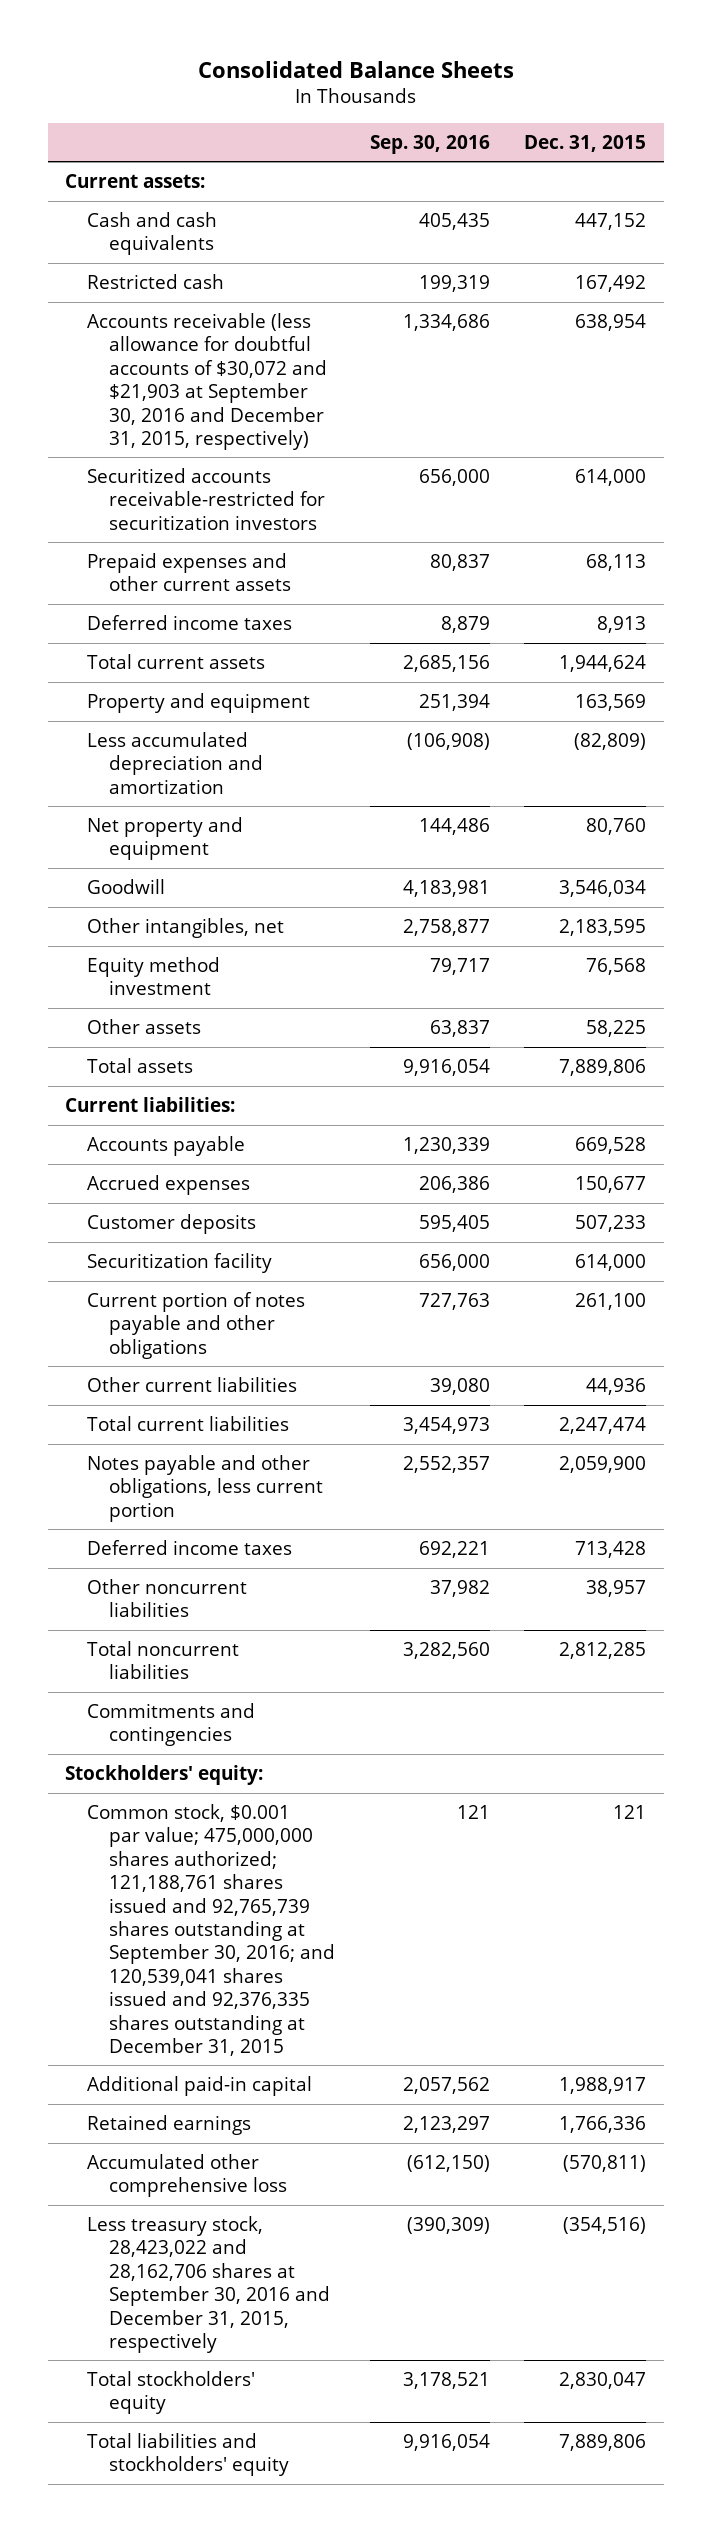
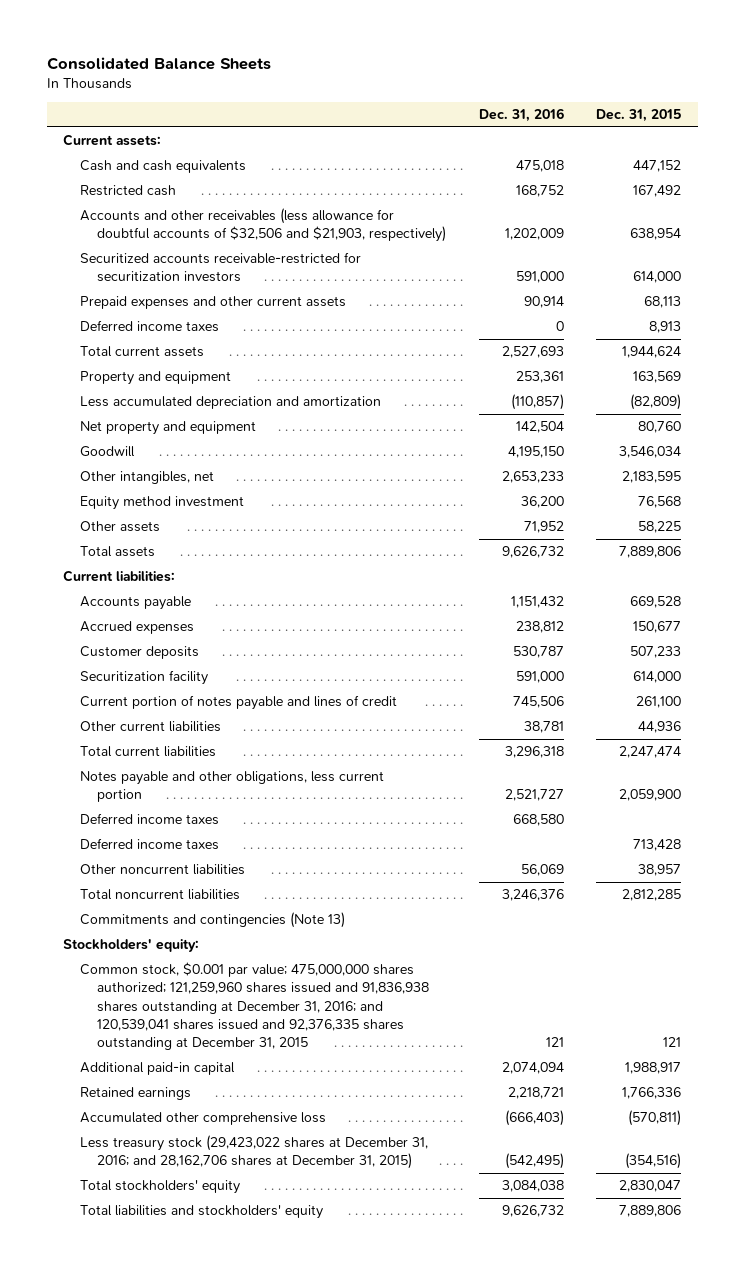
- | Sep. 30, 2016 | Dec. 31, 2015
+ | Dec. 31, 2016 | Dec. 31, 2015
- Accounts receivable (less allowance for doubtful accounts of $30,072 and $21,903 at September 30, 2016 and December 31, 2015, respectively) | 1,334,686 | 638,954
+ Accounts and other receivables (less allowance for doubtful accounts of $32,506 and $21,903, respectively) | 1,202,009 | 638,954
- Current portion of notes payable and other obligations | 727,763 | 261,100
+ Current portion of notes payable and lines of credit | 745,506 | 261,100
+ Deferred income taxes | 668,580 |
- Commitments and contingencies
+ Commitments and contingencies (Note 13)
- Common stock, $0.001 par value; 475,000,000 shares authorized; 121,188,761 shares issued and 92,765,739 shares outstanding at September 30, 2016; and 120,539,041 shares issued and 92,376,335 shares outstanding at December 31, 2015 | 121 | 121
+ Common stock, $0.001 par value; 475,000,000 shares authorized; 121,259,960 shares issued and 91,836,938 shares outstanding at December 31, 2016; and 120,539,041 shares issued and 92,376,335 shares outstanding at December 31, 2015 | 121 | 121
- Less treasury stock, 28,423,022 and 28,162,706 shares at September 30, 2016 and December 31, 2015, respectively | (390,309) | (354,516)
+ Less treasury stock (29,423,022 shares at December 31, 2016; and 28,162,706 shares at December 31, 2015) | (542,495) | (354,516)

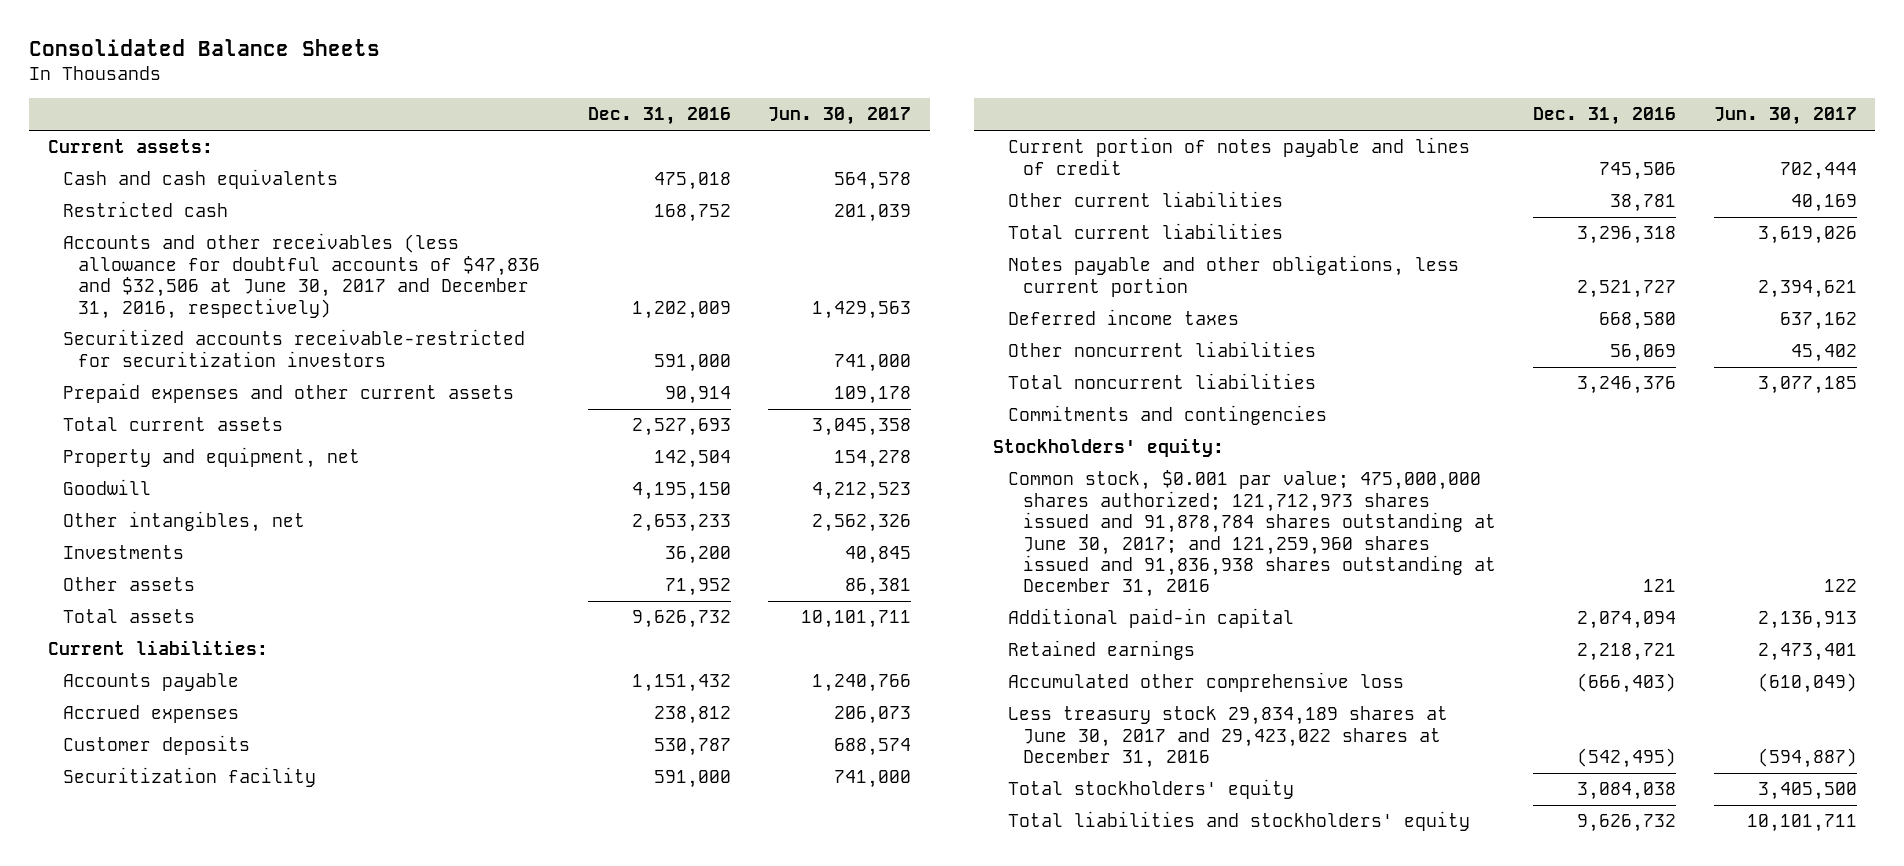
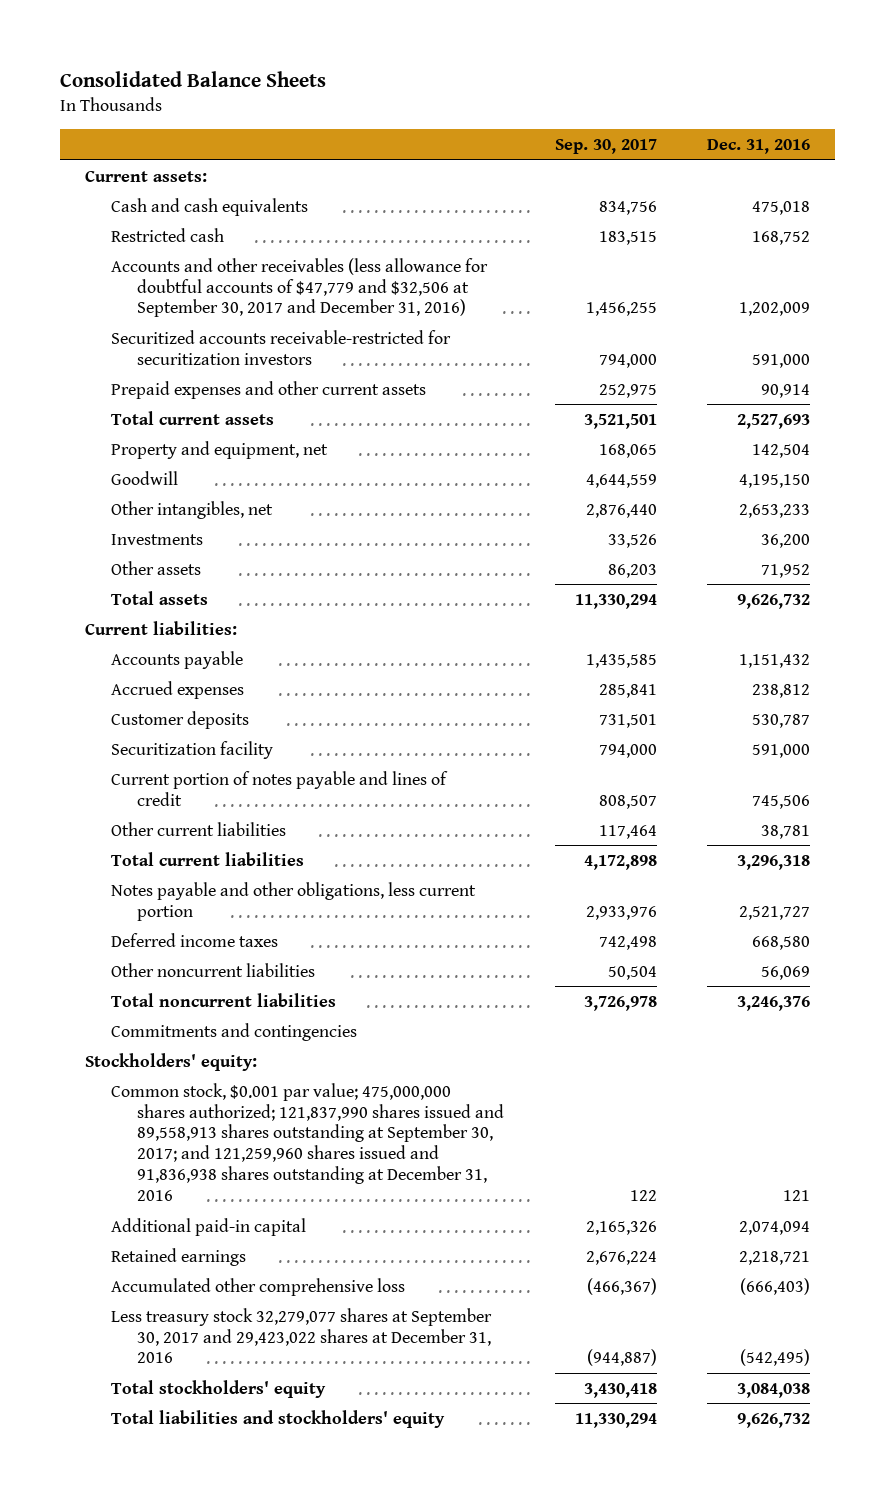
- | Dec. 31, 2016 | Jun. 30, 2017
+ | Sep. 30, 2017 | Dec. 31, 2016
- Accounts and other receivables (less allowance for doubtful accounts of $47,836 and $32,506 at June 30, 2017 and December 31, 2016, respectively) | 1,202,009 | 1,429,563
+ Accounts and other receivables (less allowance for doubtful accounts of $47,779 and $32,506 at September 30, 2017 and December 31, 2016) | 1,456,255 | 1,202,009
- Common stock, $0.001 par value; 475,000,000 shares authorized; 121,712,973 shares issued and 91,878,784 shares outstanding at June 30, 2017; and 121,259,960 shares issued and 91,836,938 shares outstanding at December 31, 2016 | 121 | 122
+ Common stock, $0.001 par value; 475,000,000 shares authorized; 121,837,990 shares issued and 89,558,913 shares outstanding at September 30, 2017; and 121,259,960 shares issued and 91,836,938 shares outstanding at December 31, 2016 | 122 | 121
- Less treasury stock 29,834,189 shares at June 30, 2017 and 29,423,022 shares at December 31, 2016 | (542,495) | (594,887)
+ Less treasury stock 32,279,077 shares at September 30, 2017 and 29,423,022 shares at December 31, 2016 | (944,887) | (542,495)

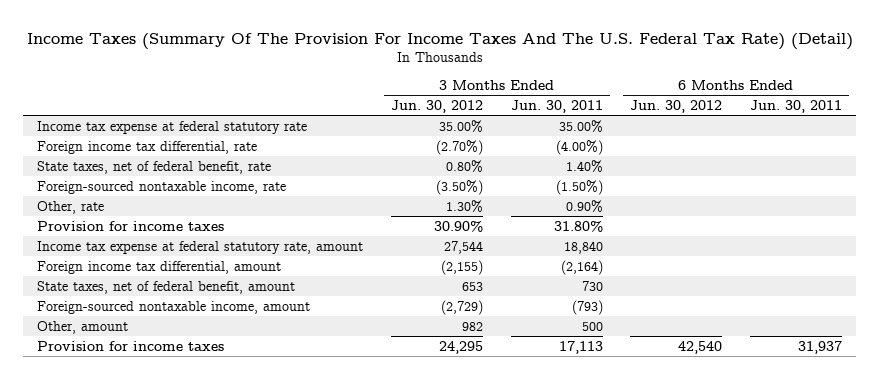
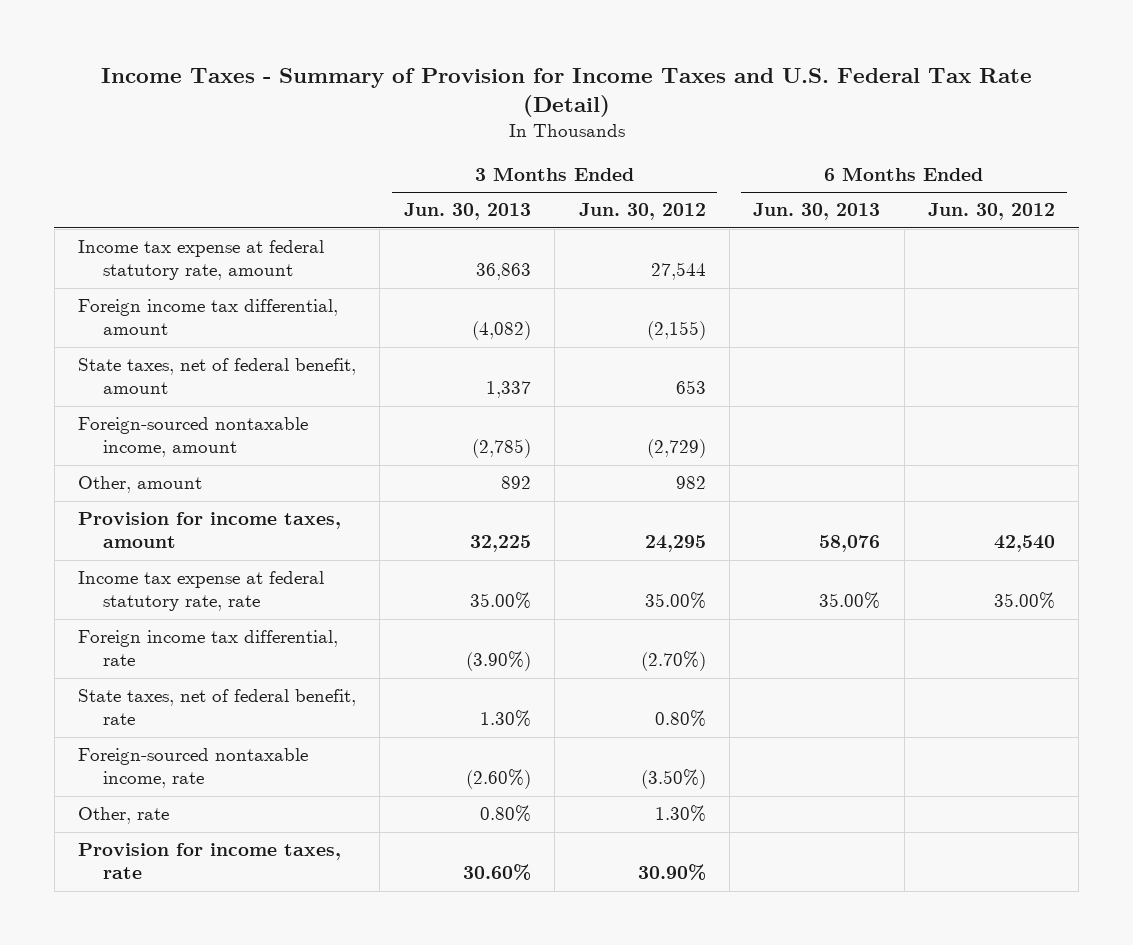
- Income Taxes (Summary Of The Provision For Income Taxes And The U.S. Federal Tax Rate) (Detail)
+ Income Taxes - Summary of Provision for Income Taxes and U.S. Federal Tax Rate (Detail)
- | 3 Months Ended Jun. 30, 2012 | 3 Months Ended Jun. 30, 2011 | 6 Months Ended Jun. 30, 2012 | 6 Months Ended Jun. 30, 2011
+ | 3 Months Ended Jun. 30, 2013 | 3 Months Ended Jun. 30, 2012 | 6 Months Ended Jun. 30, 2013 | 6 Months Ended Jun. 30, 2012
- Income tax expense at federal statutory rate | 35.00% | 35.00% | |
- Provision for income taxes | 30.90% | 31.80% | |
- Provision for income taxes | 24,295 | 17,113 | 42,540 | 31,937
+ Provision for income taxes, amount | 32,225 | 24,295 | 58,076 | 42,540
+ Income tax expense at federal statutory rate, rate | 35.00% | 35.00% | 35.00% | 35.00%
moved down: Foreign income tax differential, rate | (3.90%) | (2.70%) | |
moved down: State taxes, net of federal benefit, rate | 1.30% | 0.80% | |
moved down: Foreign-sourced nontaxable income, rate | (2.60%) | (3.50%) | |
moved down: Other, rate | 0.80% | 1.30% | |
+ Provision for income taxes, rate | 30.60% | 30.90% | |

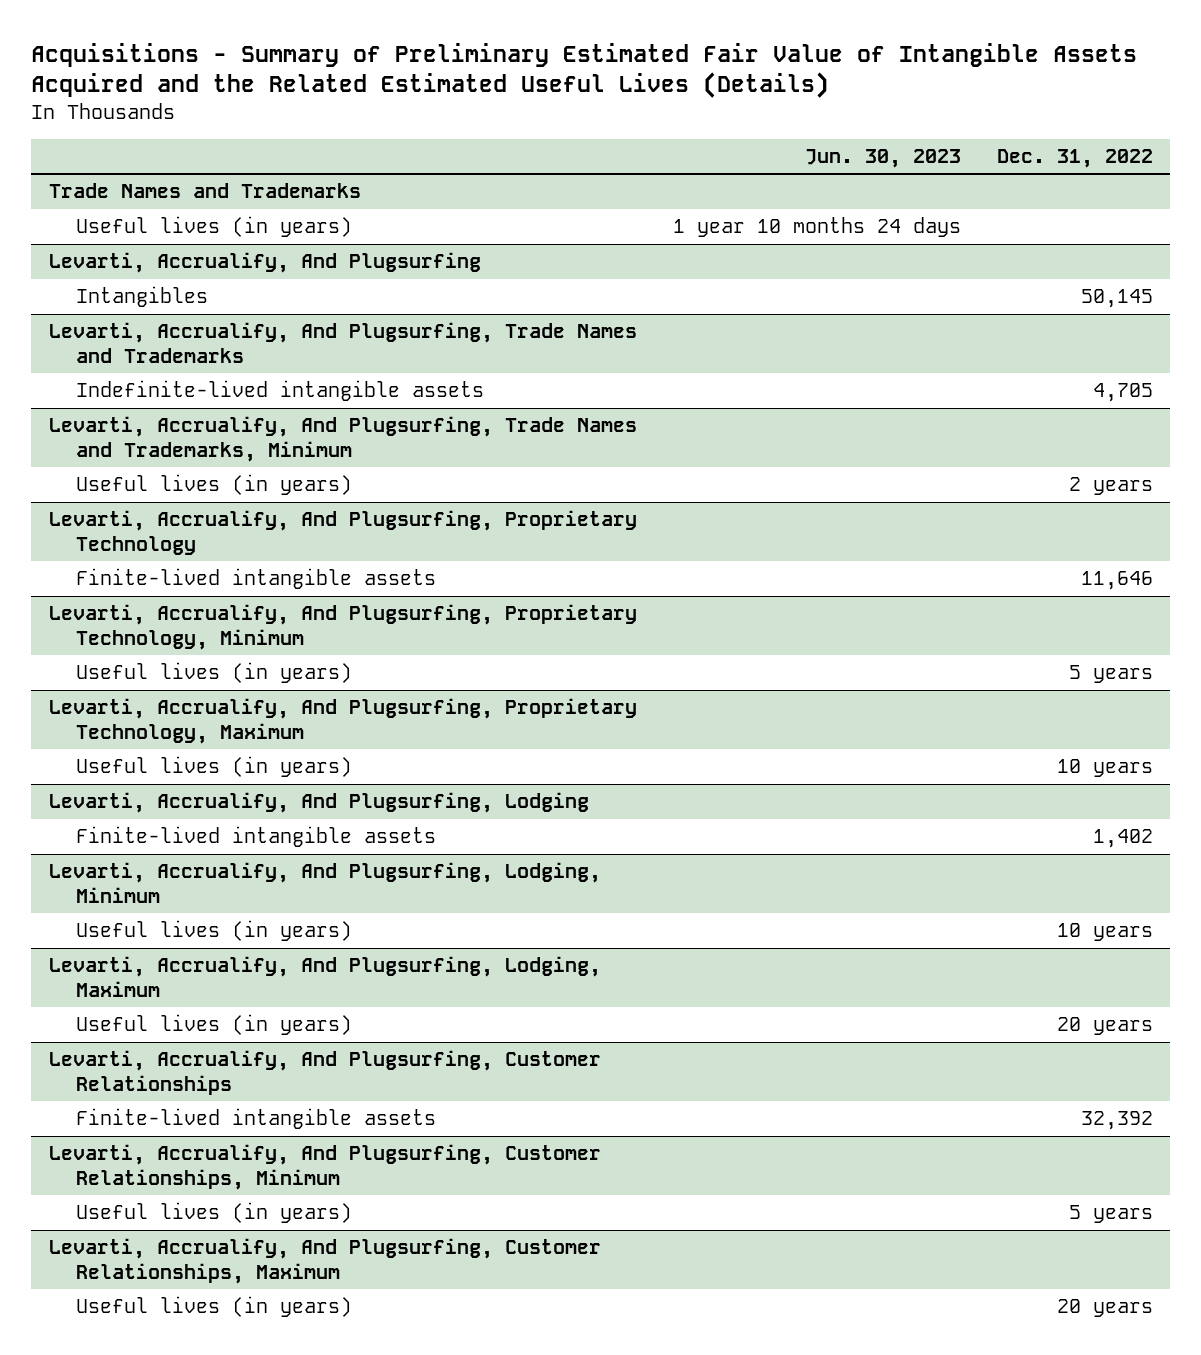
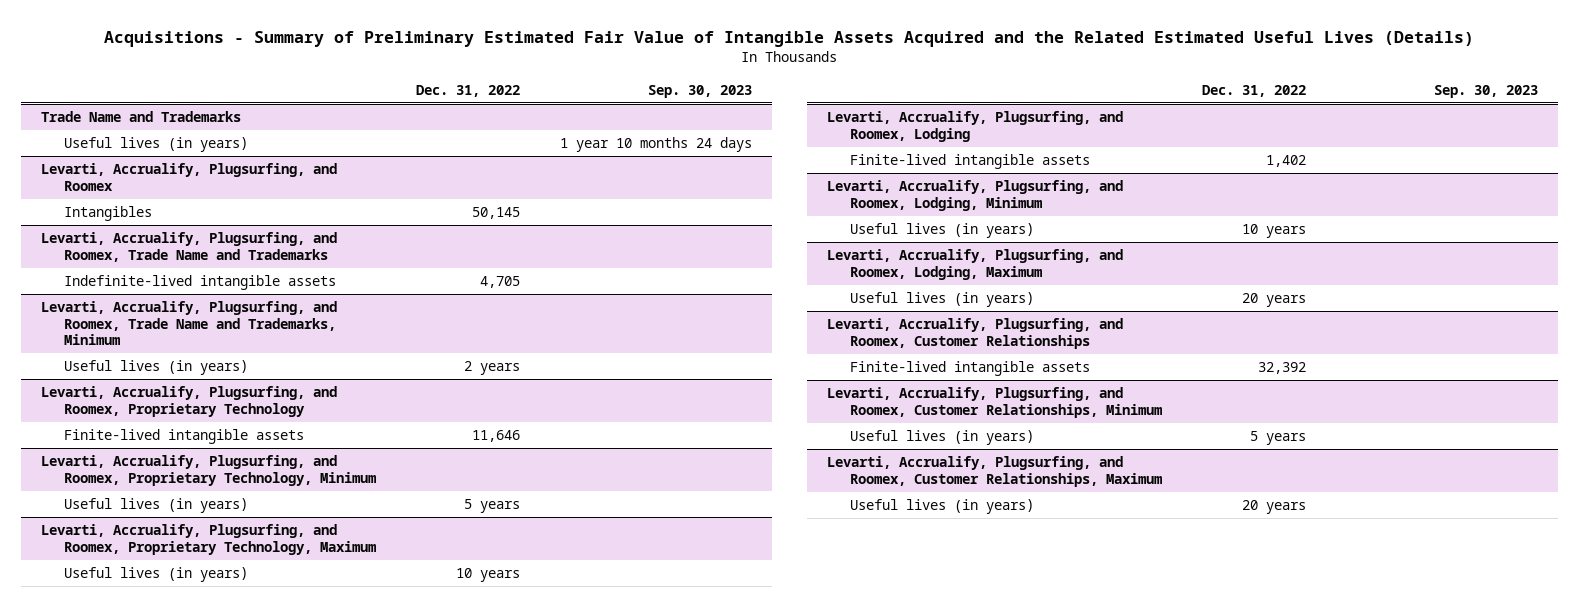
- | Jun. 30, 2023 | Dec. 31, 2022
+ | Dec. 31, 2022 | Sep. 30, 2023
- Trade Names and Trademarks
+ Trade Name and Trademarks
- Levarti, Accrualify, And Plugsurfing
+ Levarti, Accrualify, Plugsurfing, and Roomex
- Levarti, Accrualify, And Plugsurfing, Trade Names and Trademarks
+ Levarti, Accrualify, Plugsurfing, and Roomex, Trade Name and Trademarks
- Levarti, Accrualify, And Plugsurfing, Trade Names and Trademarks, Minimum
+ Levarti, Accrualify, Plugsurfing, and Roomex, Trade Name and Trademarks, Minimum
- Levarti, Accrualify, And Plugsurfing, Proprietary Technology
+ Levarti, Accrualify, Plugsurfing, and Roomex, Proprietary Technology
- Levarti, Accrualify, And Plugsurfing, Proprietary Technology, Minimum
+ Levarti, Accrualify, Plugsurfing, and Roomex, Proprietary Technology, Minimum
- Levarti, Accrualify, And Plugsurfing, Proprietary Technology, Maximum
+ Levarti, Accrualify, Plugsurfing, and Roomex, Proprietary Technology, Maximum
- Levarti, Accrualify, And Plugsurfing, Lodging
+ Levarti, Accrualify, Plugsurfing, and Roomex, Lodging
- Levarti, Accrualify, And Plugsurfing, Lodging, Minimum
+ Levarti, Accrualify, Plugsurfing, and Roomex, Lodging, Minimum
- Levarti, Accrualify, And Plugsurfing, Lodging, Maximum
+ Levarti, Accrualify, Plugsurfing, and Roomex, Lodging, Maximum
- Levarti, Accrualify, And Plugsurfing, Customer Relationships
+ Levarti, Accrualify, Plugsurfing, and Roomex, Customer Relationships
- Levarti, Accrualify, And Plugsurfing, Customer Relationships, Minimum
+ Levarti, Accrualify, Plugsurfing, and Roomex, Customer Relationships, Minimum
- Levarti, Accrualify, And Plugsurfing, Customer Relationships, Maximum
+ Levarti, Accrualify, Plugsurfing, and Roomex, Customer Relationships, Maximum

